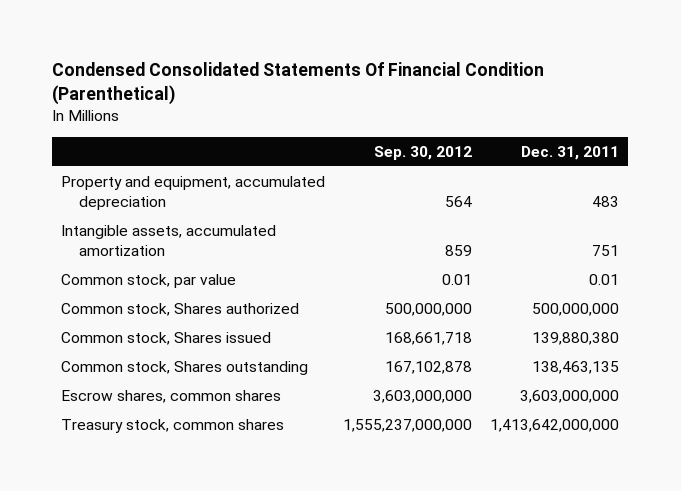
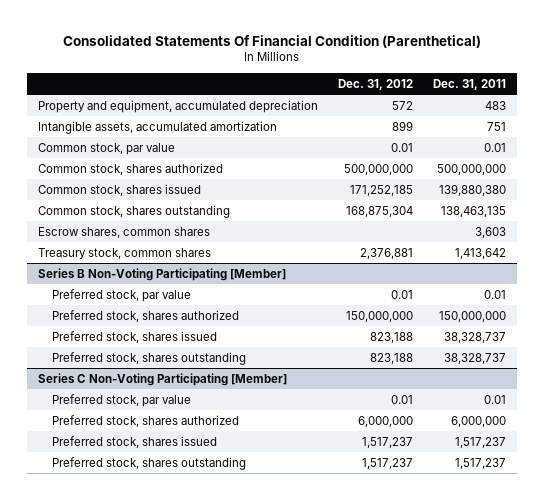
- Condensed Consolidated Statements Of Financial Condition (Parenthetical)
+ Consolidated Statements Of Financial Condition (Parenthetical)
- | Sep. 30, 2012 | Dec. 31, 2011
+ | Dec. 31, 2012 | Dec. 31, 2011
- Common stock, Shares authorized | 500,000,000 | 500,000,000
- Common stock, Shares issued | 168,661,718 | 139,880,380
- Common stock, Shares outstanding | 167,102,878 | 138,463,135
- Escrow shares, common shares | 3,603,000,000 | 3,603,000,000
- Treasury stock, common shares | 1,555,237,000,000 | 1,413,642,000,000
+ Common stock, shares authorized | 500,000,000 | 500,000,000
+ Common stock, shares issued | 171,252,185 | 139,880,380
+ Common stock, shares outstanding | 168,875,304 | 138,463,135
+ Escrow shares, common shares | | 3,603
+ Treasury stock, common shares | 2,376,881 | 1,413,642
+ Series B Non-Voting Participating [Member]
+ Preferred stock, par value | 0.01 | 0.01
+ Preferred stock, shares authorized | 150,000,000 | 150,000,000
+ Preferred stock, shares issued | 823,188 | 38,328,737
+ Preferred stock, shares outstanding | 823,188 | 38,328,737
+ Series C Non-Voting Participating [Member]
+ Preferred stock, par value | 0.01 | 0.01
+ Preferred stock, shares authorized | 6,000,000 | 6,000,000
+ Preferred stock, shares issued | 1,517,237 | 1,517,237
+ Preferred stock, shares outstanding | 1,517,237 | 1,517,237

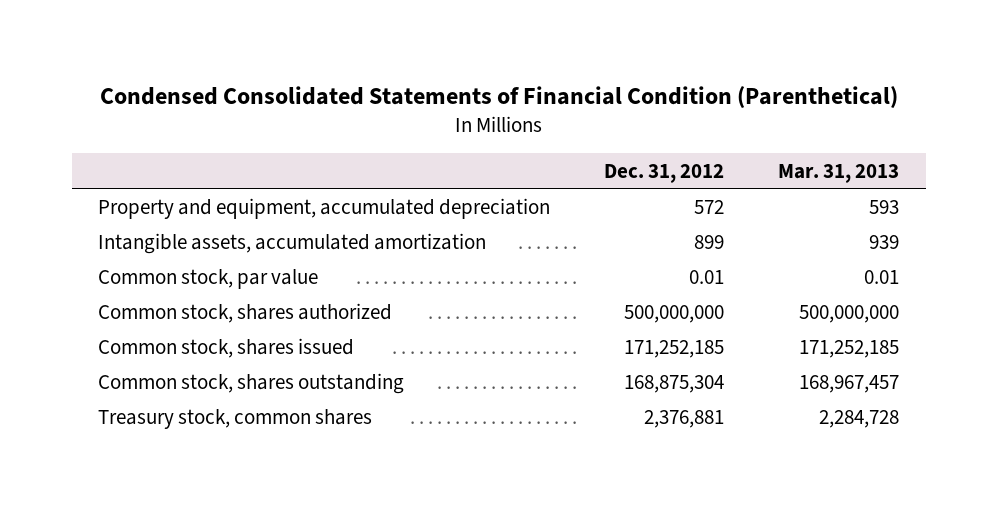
- Consolidated Statements Of Financial Condition (Parenthetical)
+ Condensed Consolidated Statements of Financial Condition (Parenthetical)
- | Dec. 31, 2012 | Dec. 31, 2011
+ | Dec. 31, 2012 | Mar. 31, 2013
- Escrow shares, common shares | | 3,603
- Series B Non-Voting Participating [Member]
- Preferred stock, par value | 0.01 | 0.01
- Preferred stock, shares authorized | 150,000,000 | 150,000,000
- Preferred stock, shares issued | 823,188 | 38,328,737
- Preferred stock, shares outstanding | 823,188 | 38,328,737
- Series C Non-Voting Participating [Member]
- Preferred stock, par value | 0.01 | 0.01
- Preferred stock, shares authorized | 6,000,000 | 6,000,000
- Preferred stock, shares issued | 1,517,237 | 1,517,237
- Preferred stock, shares outstanding | 1,517,237 | 1,517,237

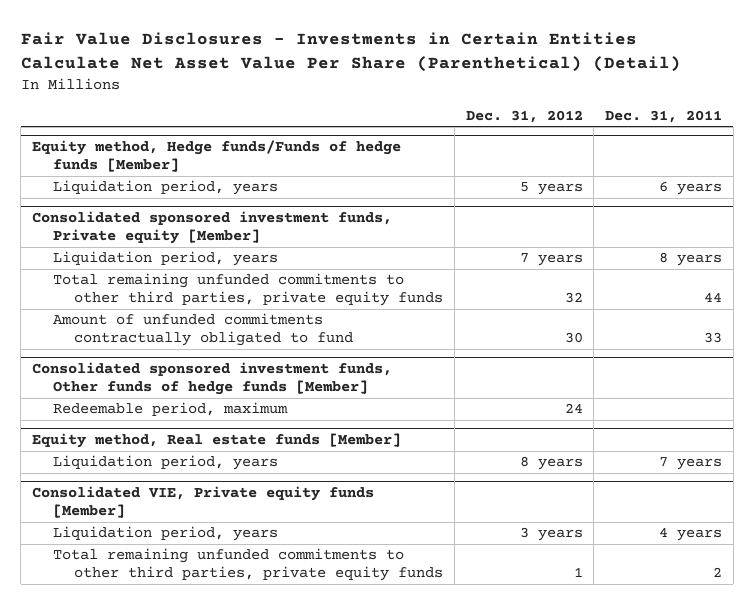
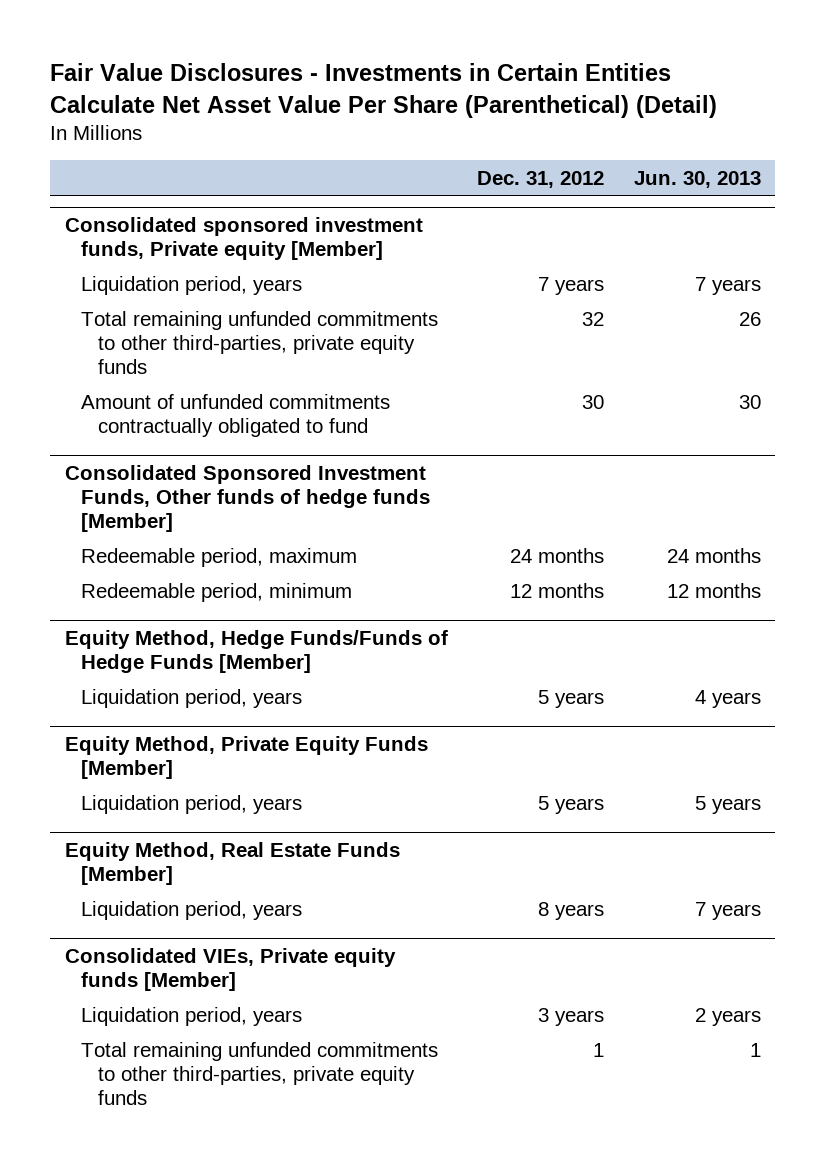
- | Dec. 31, 2012 | Dec. 31, 2011
+ | Dec. 31, 2012 | Jun. 30, 2013
- Equity method, Hedge funds/Funds of hedge funds [Member]
- Liquidation period, years | 5 years | 6 years
@ Consolidated sponsored investment funds, Private equity [Member]
- Total remaining unfunded commitments to other third parties, private equity funds | 32 | 44
+ Total remaining unfunded commitments to other third-parties, private equity funds | 32 | 26
- Consolidated sponsored investment funds, Other funds of hedge funds [Member]
- Redeemable period, maximum | 24 |
- Equity method, Real estate funds [Member]
+ Consolidated Sponsored Investment Funds, Other funds of hedge funds [Member]
+ Redeemable period, maximum | 24 months | 24 months
+ Redeemable period, minimum | 12 months | 12 months
+ Equity Method, Hedge Funds/Funds of Hedge Funds [Member]
+ Liquidation period, years | 5 years | 4 years
+ Equity Method, Private Equity Funds [Member]
+ Liquidation period, years | 5 years | 5 years
+ Equity Method, Real Estate Funds [Member]
- Consolidated VIE, Private equity funds [Member]
+ Consolidated VIEs, Private equity funds [Member]
- Total remaining unfunded commitments to other third parties, private equity funds | 1 | 2
+ Total remaining unfunded commitments to other third-parties, private equity funds | 1 | 1

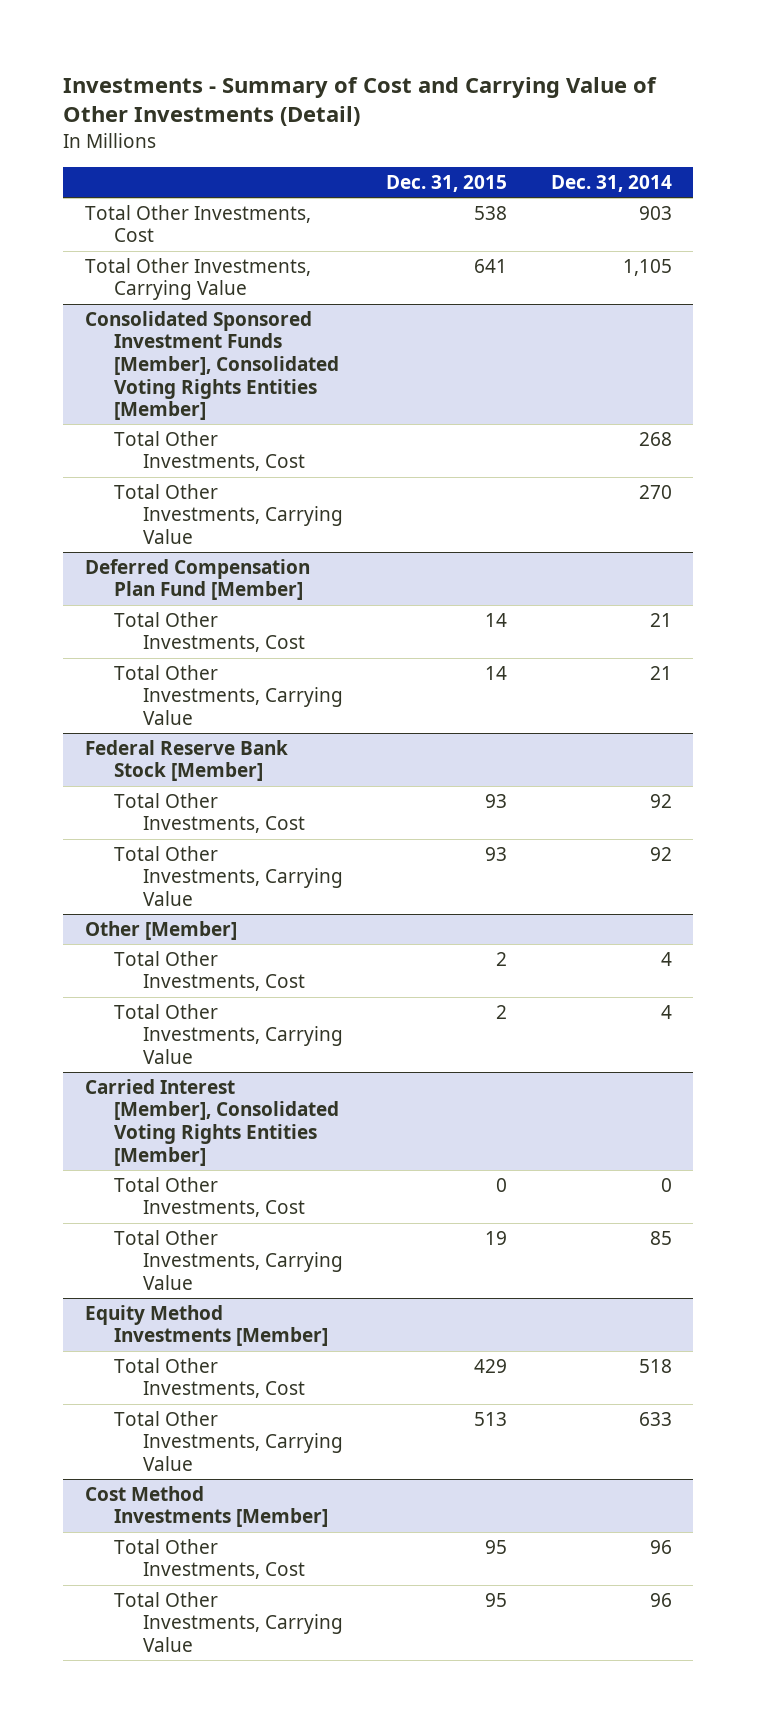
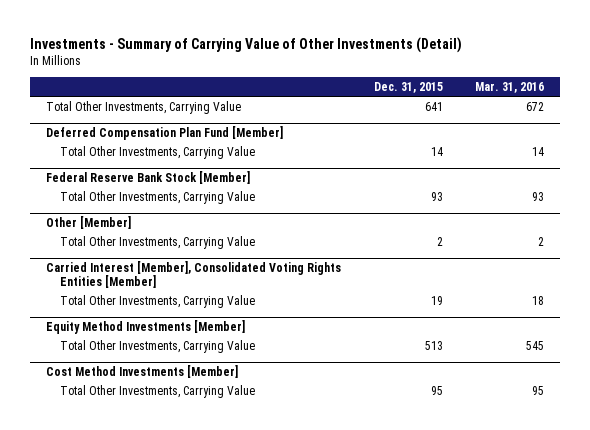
- Investments - Summary of Cost and Carrying Value of Other Investments (Detail)
+ Investments - Summary of Carrying Value of Other Investments (Detail)
- | Dec. 31, 2015 | Dec. 31, 2014
+ | Dec. 31, 2015 | Mar. 31, 2016
- Total Other Investments, Cost | 538 | 903
- Consolidated Sponsored Investment Funds [Member], Consolidated Voting Rights Entities [Member]
- Total Other Investments, Cost | | 268
- Total Other Investments, Carrying Value | | 270
@ Deferred Compensation Plan Fund [Member]
- Total Other Investments, Cost | 14 | 21
@ Federal Reserve Bank Stock [Member]
- Total Other Investments, Cost | 93 | 92
@ Other [Member]
- Total Other Investments, Cost | 2 | 4
@ Carried Interest [Member], Consolidated Voting Rights Entities [Member]
- Total Other Investments, Cost | 0 | 0
@ Equity Method Investments [Member]
- Total Other Investments, Cost | 429 | 518
@ Cost Method Investments [Member]
- Total Other Investments, Cost | 95 | 96

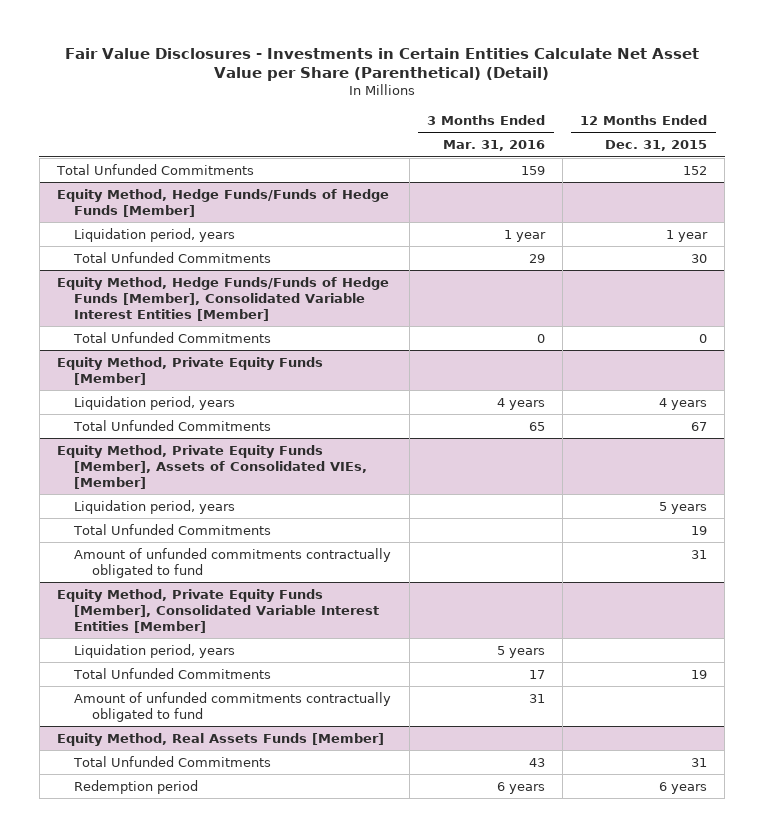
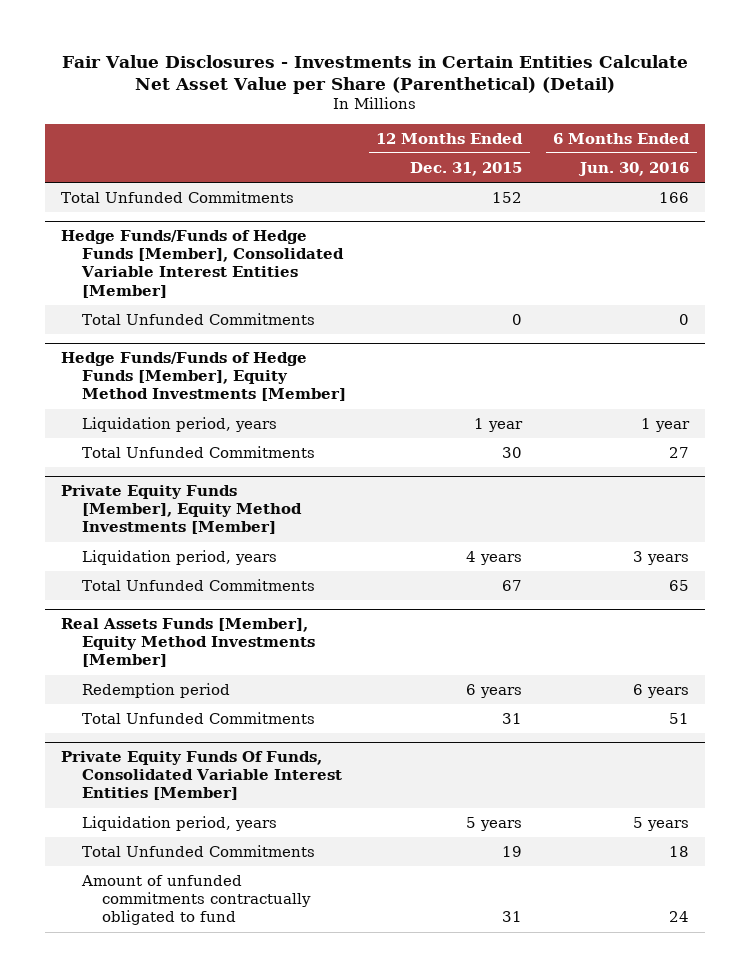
- | 3 Months Ended Mar. 31, 2016 | 12 Months Ended Dec. 31, 2015
+ | 12 Months Ended Dec. 31, 2015 | 6 Months Ended Jun. 30, 2016
- Equity Method, Hedge Funds/Funds of Hedge Funds [Member]
+ Hedge Funds/Funds of Hedge Funds [Member], Consolidated Variable Interest Entities [Member]
+ Total Unfunded Commitments | 0 | 0
+ Hedge Funds/Funds of Hedge Funds [Member], Equity Method Investments [Member]
- Equity Method, Hedge Funds/Funds of Hedge Funds [Member], Consolidated Variable Interest Entities [Member]
- Total Unfunded Commitments | 0 | 0
- Equity Method, Private Equity Funds [Member]
+ Private Equity Funds [Member], Equity Method Investments [Member]
- Equity Method, Private Equity Funds [Member], Assets of Consolidated VIEs, [Member]
+ Real Assets Funds [Member], Equity Method Investments [Member]
+ Redemption period | 6 years | 6 years
+ Total Unfunded Commitments | 31 | 51
+ Private Equity Funds Of Funds, Consolidated Variable Interest Entities [Member]
- Equity Method, Private Equity Funds [Member], Consolidated Variable Interest Entities [Member]
- Liquidation period, years | 5 years |
- Total Unfunded Commitments | 17 | 19
- Amount of unfunded commitments contractually obligated to fund | 31 |
- Equity Method, Real Assets Funds [Member]
- Total Unfunded Commitments | 43 | 31
- Redemption period | 6 years | 6 years

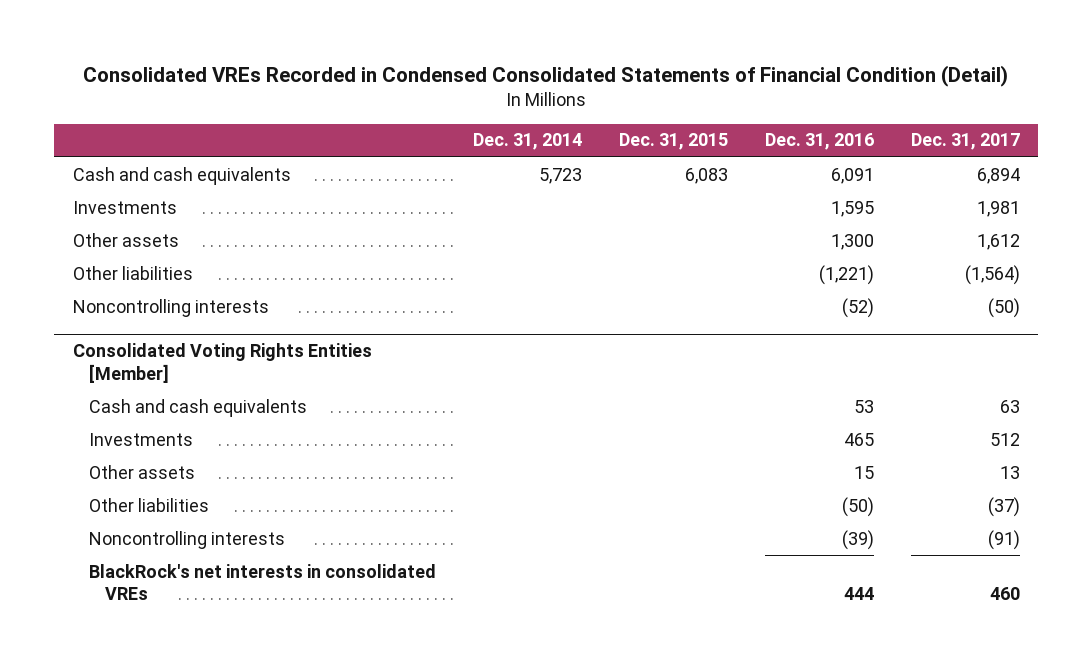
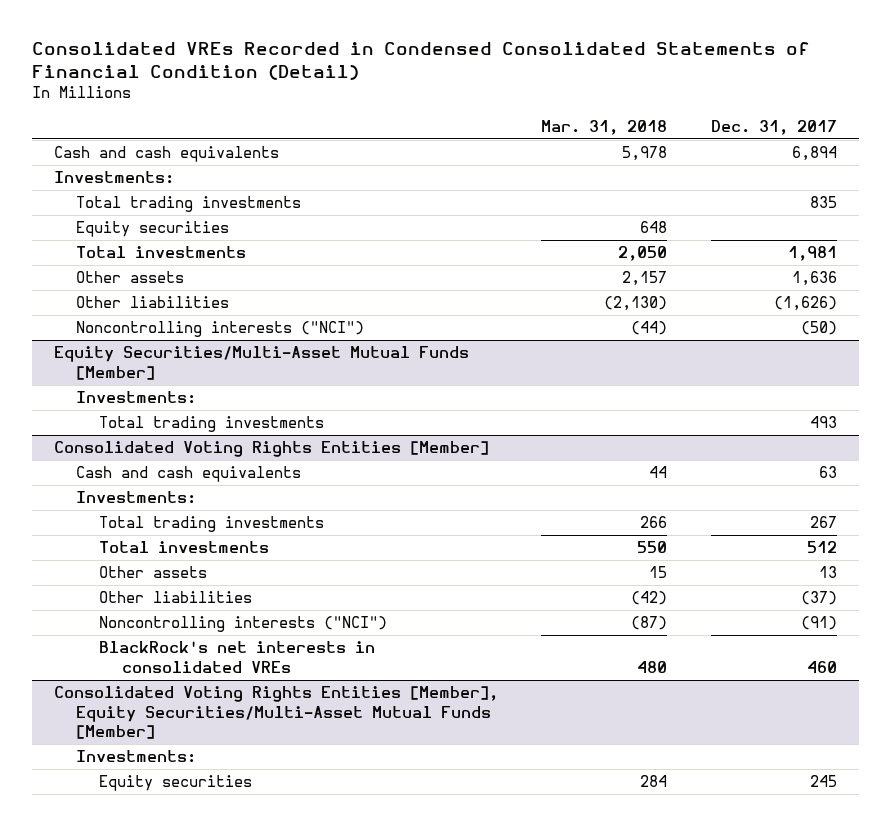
- | Dec. 31, 2014 | Dec. 31, 2015 | Dec. 31, 2016 | Dec. 31, 2017
+ | Mar. 31, 2018 | Dec. 31, 2017
- Investments | | | 1,595 | 1,981
- Other assets | | | 1,300 | 1,612
- Other liabilities | | | (1,221) | (1,564)
- Noncontrolling interests | | | (52) | (50)
+ Investments:
+ Total trading investments | | 835
+ Equity securities | 648 |
+ Total investments | 2,050 | 1,981
+ Other assets | 2,157 | 1,636
+ Other liabilities | (2,130) | (1,626)
+ Noncontrolling interests ("NCI") | (44) | (50)
+ Equity Securities/Multi-Asset Mutual Funds [Member]
+ Investments:
+ Total trading investments | | 493
@ Consolidated Voting Rights Entities [Member]
- Investments | | | 465 | 512
+ Investments:
+ Total trading investments | 266 | 267
+ Total investments | 550 | 512
- Noncontrolling interests | | | (39) | (91)
+ Noncontrolling interests ("NCI") | (87) | (91)
+ Consolidated Voting Rights Entities [Member], Equity Securities/Multi-Asset Mutual Funds [Member]
+ Investments:
+ Equity securities | 284 | 245

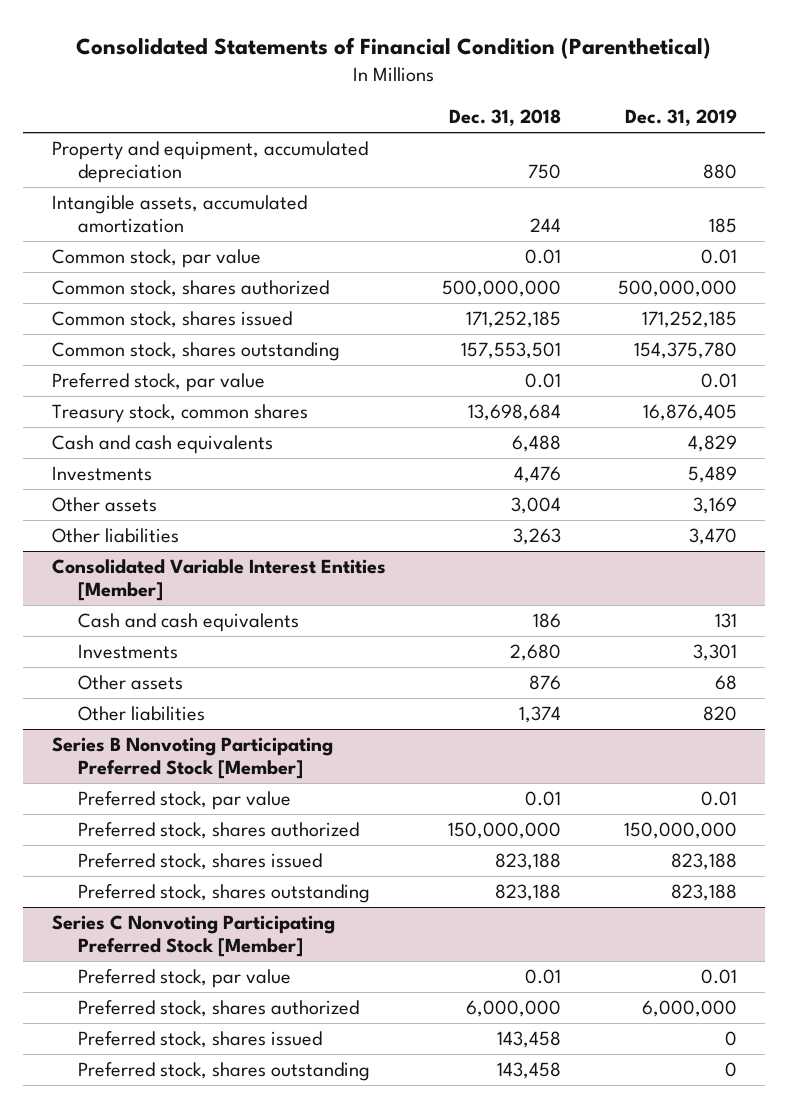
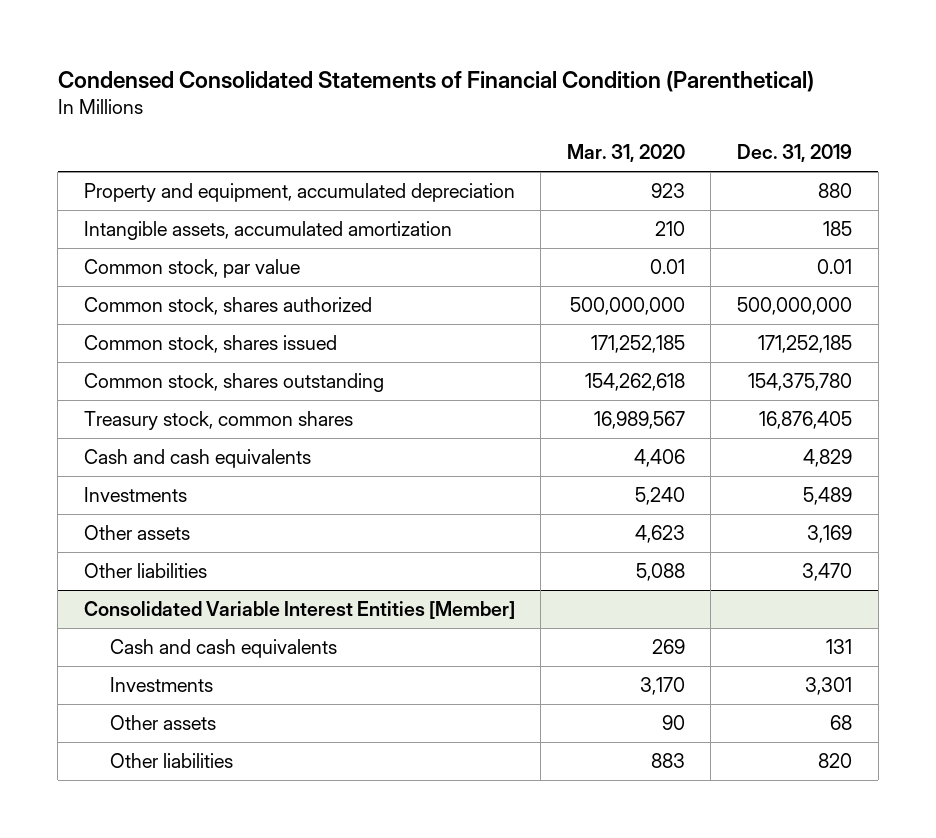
- Consolidated Statements of Financial Condition (Parenthetical)
+ Condensed Consolidated Statements of Financial Condition (Parenthetical)
- | Dec. 31, 2018 | Dec. 31, 2019
+ | Mar. 31, 2020 | Dec. 31, 2019
- Preferred stock, par value | 0.01 | 0.01
- Series B Nonvoting Participating Preferred Stock [Member]
- Preferred stock, par value | 0.01 | 0.01
- Preferred stock, shares authorized | 150,000,000 | 150,000,000
- Preferred stock, shares issued | 823,188 | 823,188
- Preferred stock, shares outstanding | 823,188 | 823,188
- Series C Nonvoting Participating Preferred Stock [Member]
- Preferred stock, par value | 0.01 | 0.01
- Preferred stock, shares authorized | 6,000,000 | 6,000,000
- Preferred stock, shares issued | 143,458 | 0
- Preferred stock, shares outstanding | 143,458 | 0

